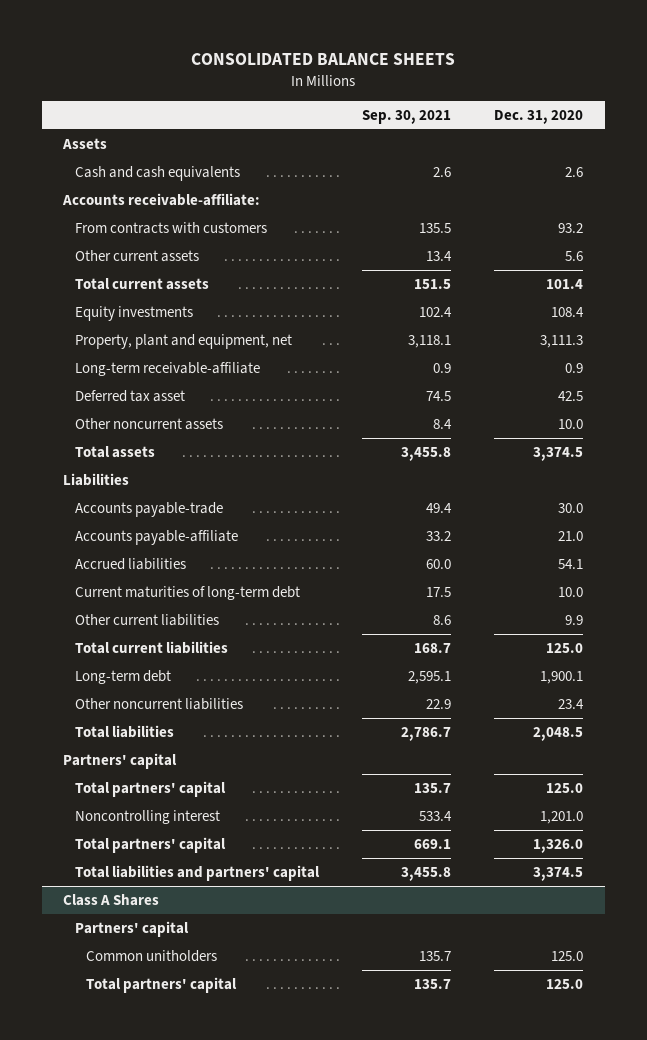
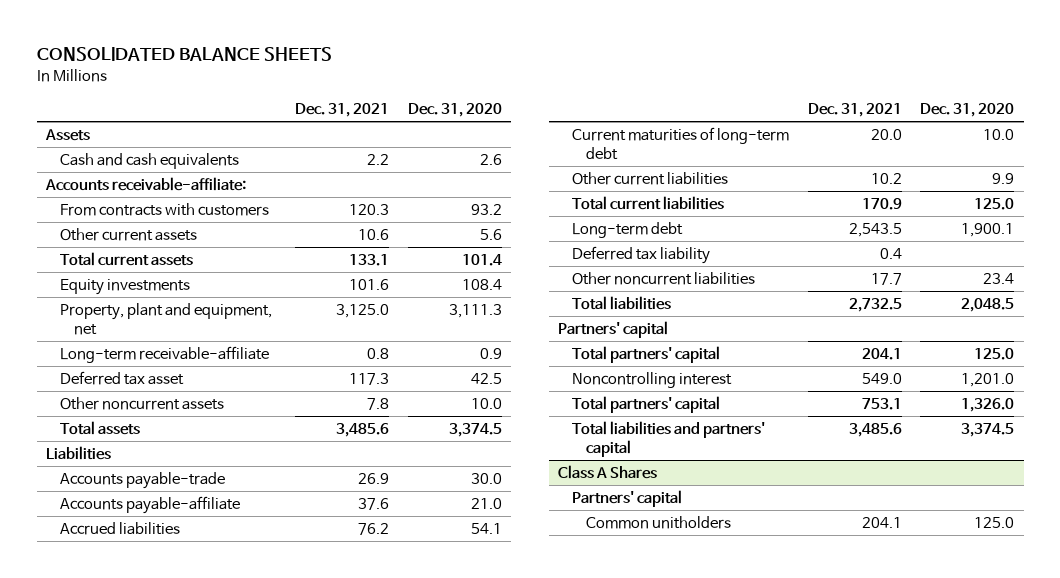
- | Sep. 30, 2021 | Dec. 31, 2020
+ | Dec. 31, 2021 | Dec. 31, 2020
+ Deferred tax liability | 0.4 |
@ Class A Shares
- Total partners' capital | 135.7 | 125.0

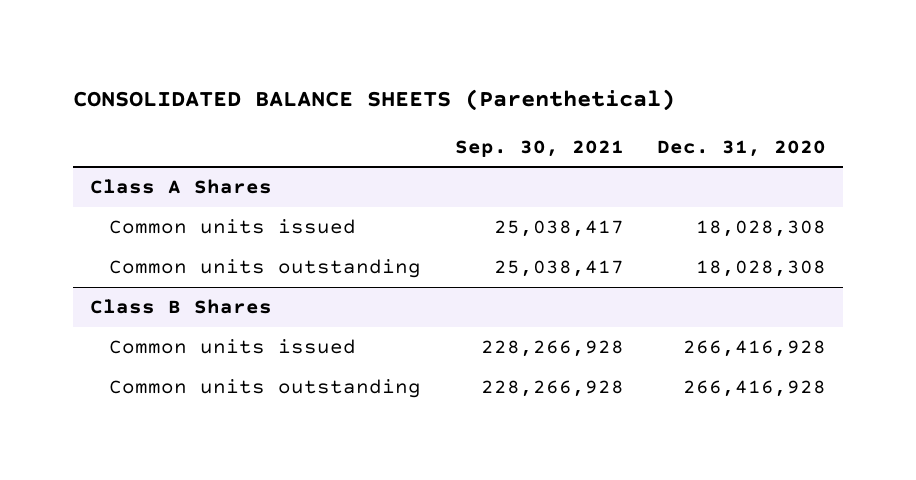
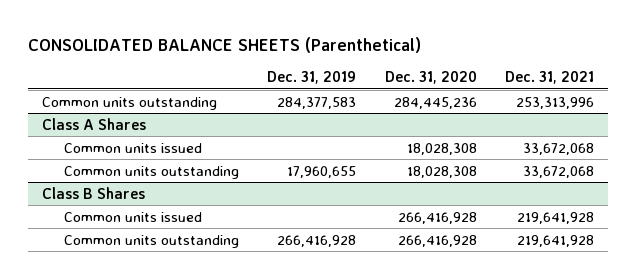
- | Sep. 30, 2021 | Dec. 31, 2020
+ | Dec. 31, 2019 | Dec. 31, 2020 | Dec. 31, 2021
+ Common units outstanding | 284,377,583 | 284,445,236 | 253,313,996

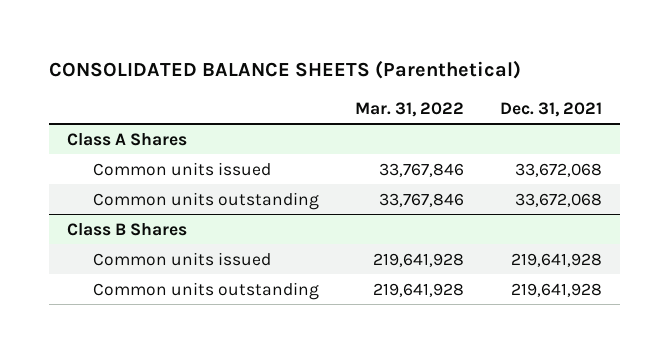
- | Dec. 31, 2019 | Dec. 31, 2020 | Dec. 31, 2021
+ | Mar. 31, 2022 | Dec. 31, 2021
- Common units outstanding | 284,377,583 | 284,445,236 | 253,313,996

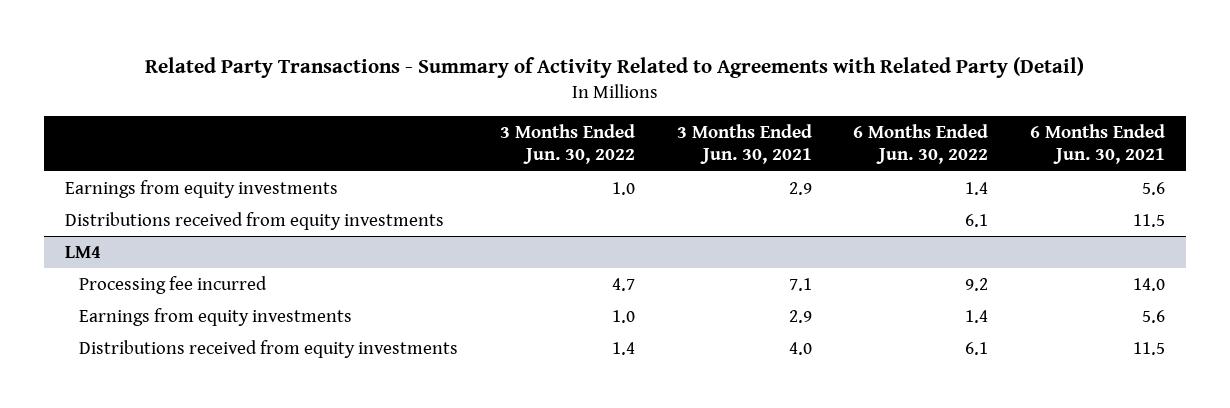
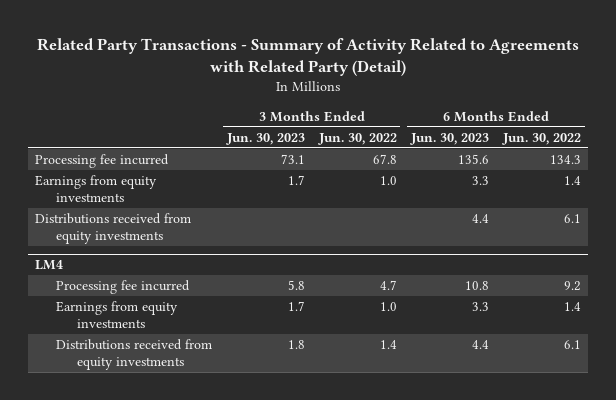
- | 3 Months Ended Jun. 30, 2022 | 3 Months Ended Jun. 30, 2021 | 6 Months Ended Jun. 30, 2022 | 6 Months Ended Jun. 30, 2021
+ | 3 Months Ended Jun. 30, 2023 | 3 Months Ended Jun. 30, 2022 | 6 Months Ended Jun. 30, 2023 | 6 Months Ended Jun. 30, 2022
+ Processing fee incurred | 73.1 | 67.8 | 135.6 | 134.3

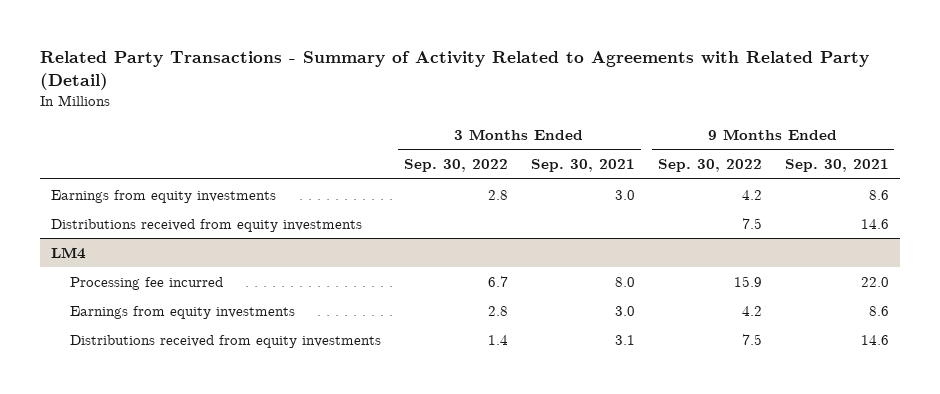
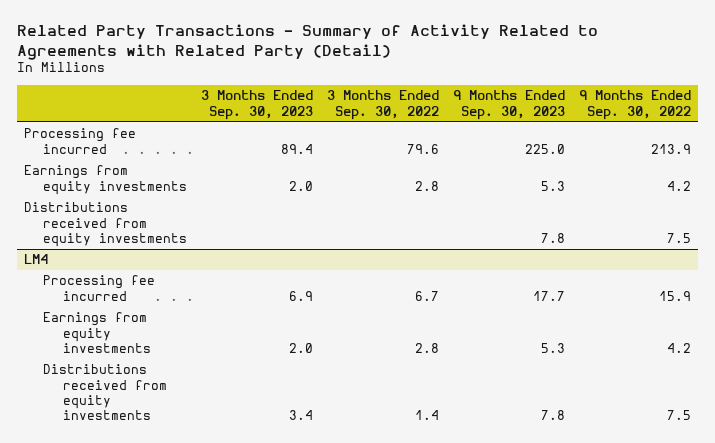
- | 3 Months Ended Sep. 30, 2022 | 3 Months Ended Sep. 30, 2021 | 9 Months Ended Sep. 30, 2022 | 9 Months Ended Sep. 30, 2021
+ | 3 Months Ended Sep. 30, 2023 | 3 Months Ended Sep. 30, 2022 | 9 Months Ended Sep. 30, 2023 | 9 Months Ended Sep. 30, 2022
+ Processing fee incurred | 89.4 | 79.6 | 225.0 | 213.9

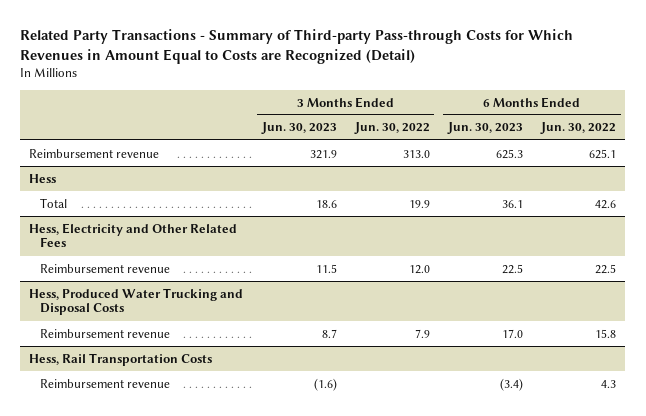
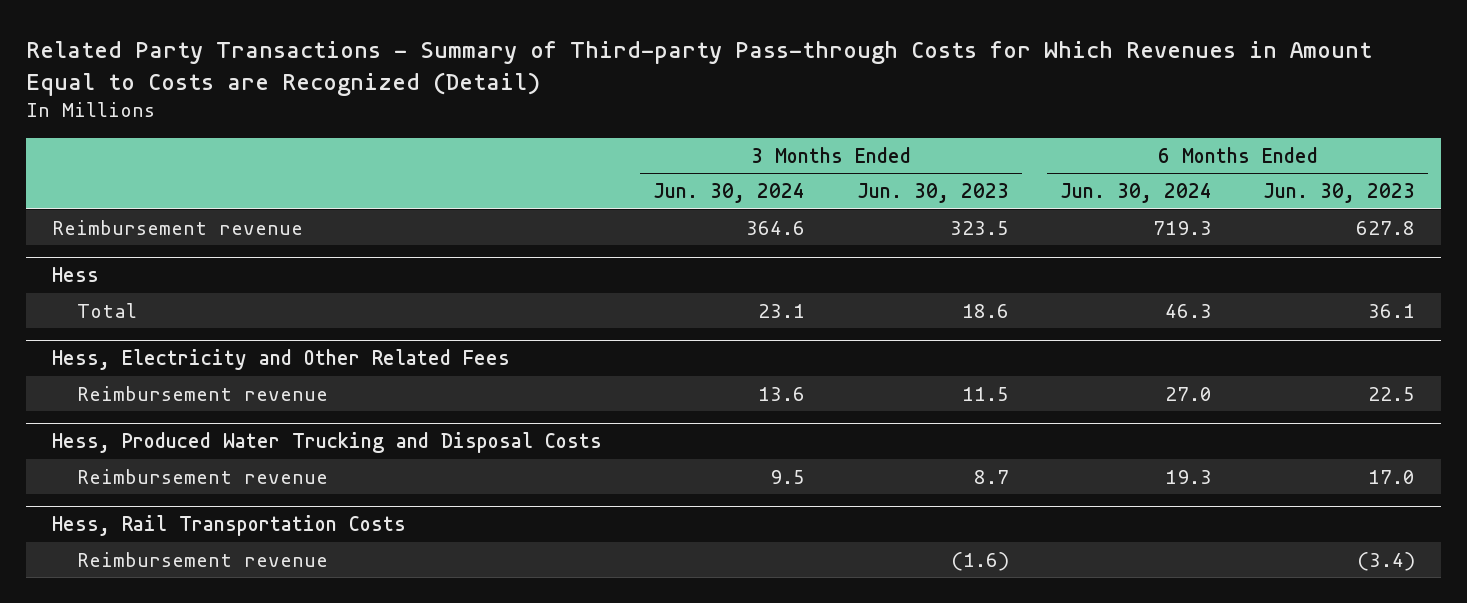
- | 3 Months Ended Jun. 30, 2023 | 3 Months Ended Jun. 30, 2022 | 6 Months Ended Jun. 30, 2023 | 6 Months Ended Jun. 30, 2022
+ | 3 Months Ended Jun. 30, 2024 | 3 Months Ended Jun. 30, 2023 | 6 Months Ended Jun. 30, 2024 | 6 Months Ended Jun. 30, 2023
- Reimbursement revenue | 321.9 | 313.0 | 625.3 | 625.1
+ Reimbursement revenue | 364.6 | 323.5 | 719.3 | 627.8

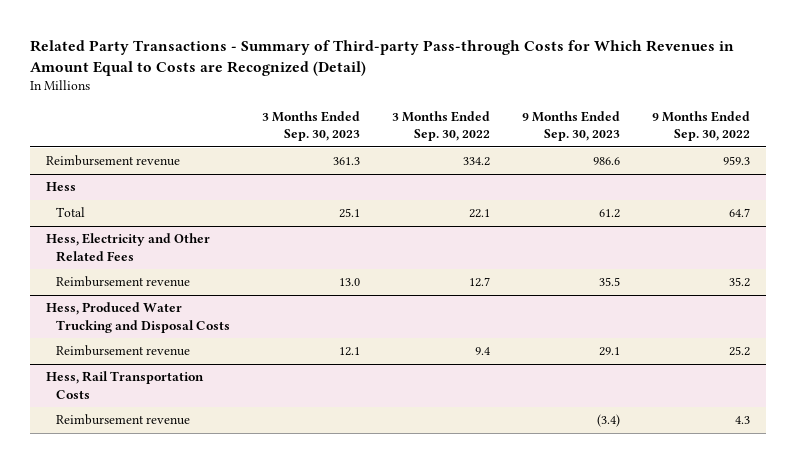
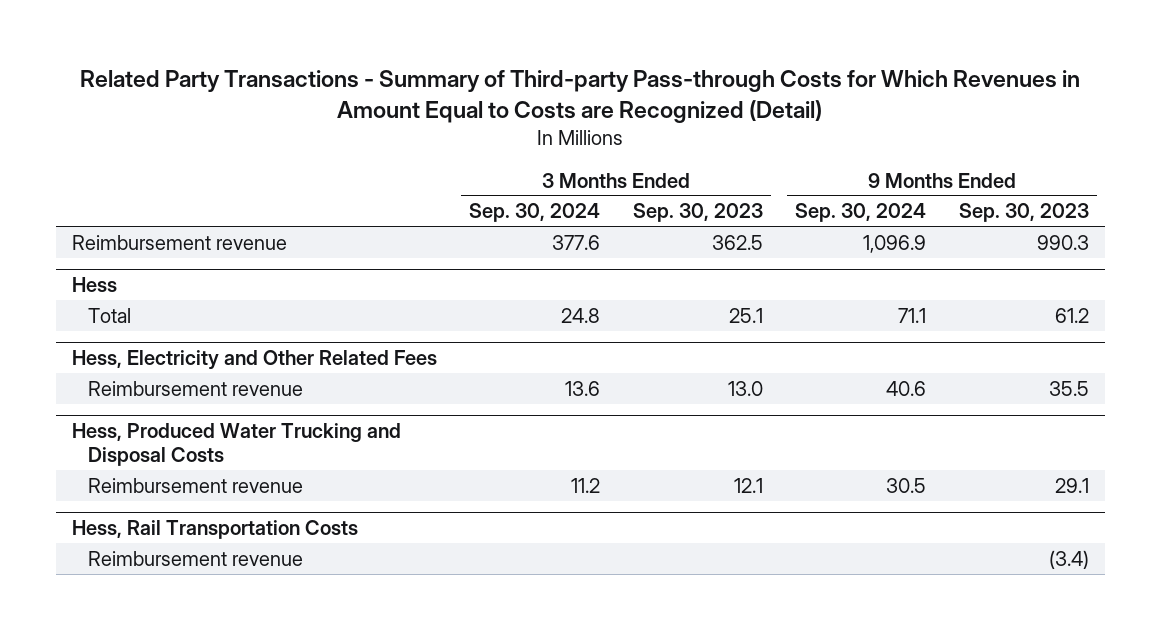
- | 3 Months Ended Sep. 30, 2023 | 3 Months Ended Sep. 30, 2022 | 9 Months Ended Sep. 30, 2023 | 9 Months Ended Sep. 30, 2022
+ | 3 Months Ended Sep. 30, 2024 | 3 Months Ended Sep. 30, 2023 | 9 Months Ended Sep. 30, 2024 | 9 Months Ended Sep. 30, 2023
- Reimbursement revenue | 361.3 | 334.2 | 986.6 | 959.3
+ Reimbursement revenue | 377.6 | 362.5 | 1,096.9 | 990.3

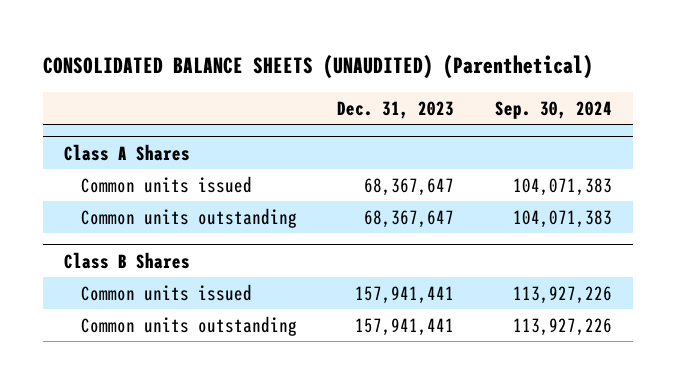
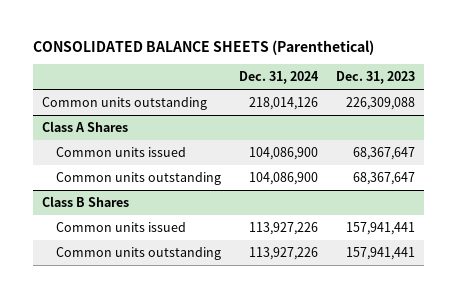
- CONSOLIDATED BALANCE SHEETS (UNAUDITED) (Parenthetical)
+ CONSOLIDATED BALANCE SHEETS (Parenthetical)
- | Dec. 31, 2023 | Sep. 30, 2024
+ | Dec. 31, 2024 | Dec. 31, 2023
+ Common units outstanding | 218,014,126 | 226,309,088

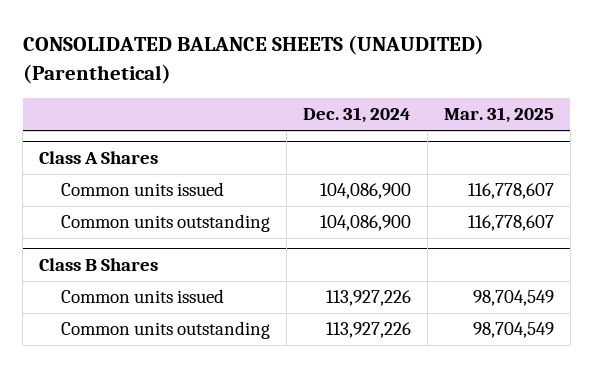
- CONSOLIDATED BALANCE SHEETS (Parenthetical)
+ CONSOLIDATED BALANCE SHEETS (UNAUDITED) (Parenthetical)
- | Dec. 31, 2024 | Dec. 31, 2023
+ | Dec. 31, 2024 | Mar. 31, 2025
- Common units outstanding | 218,014,126 | 226,309,088

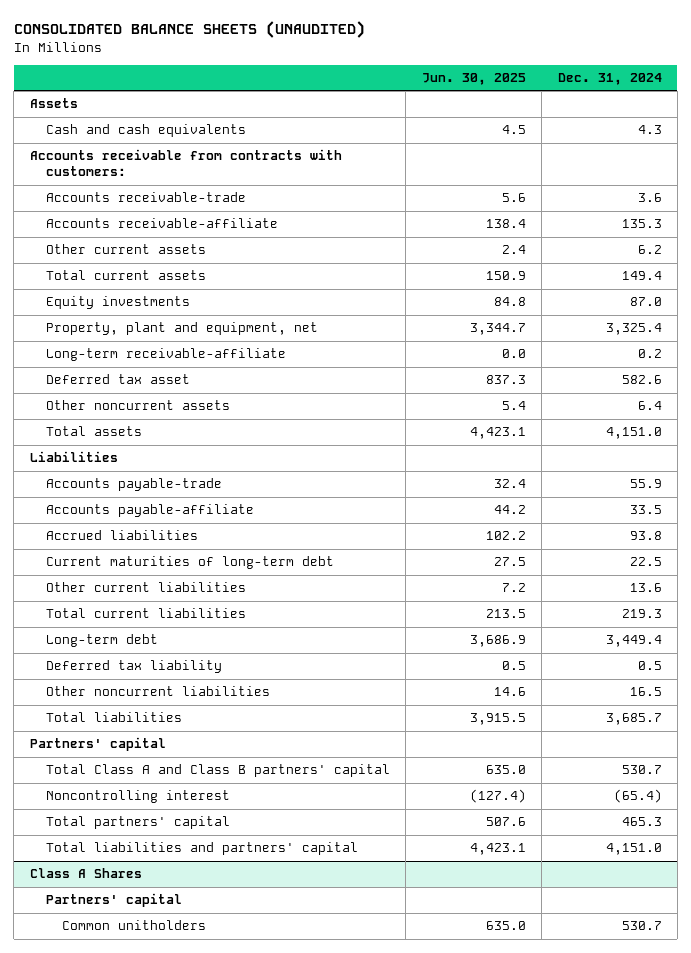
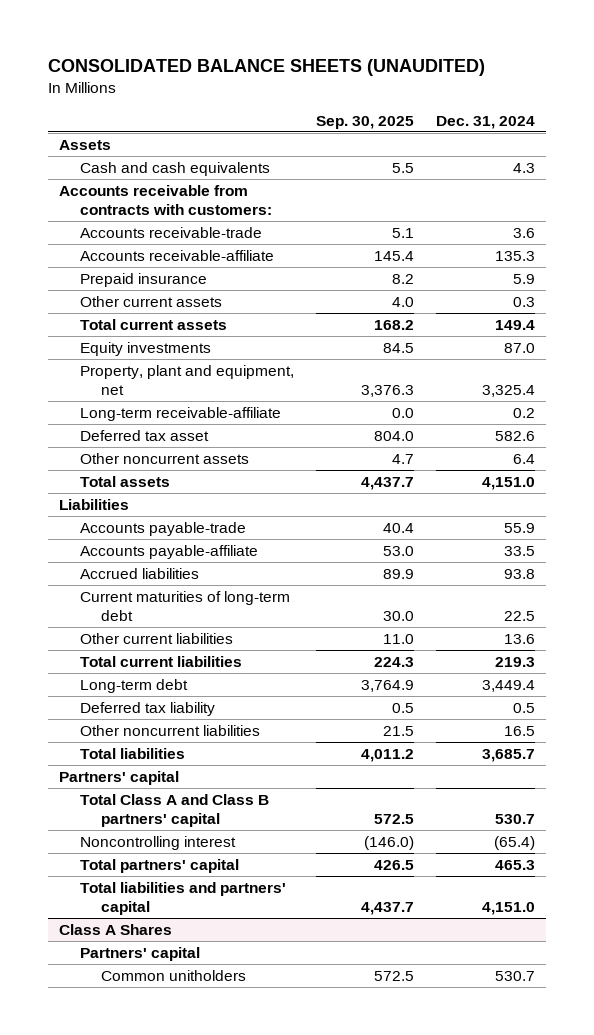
- | Jun. 30, 2025 | Dec. 31, 2024
+ | Sep. 30, 2025 | Dec. 31, 2024
- Other current assets | 2.4 | 6.2
+ Prepaid insurance | 8.2 | 5.9
+ Other current assets | 4.0 | 0.3

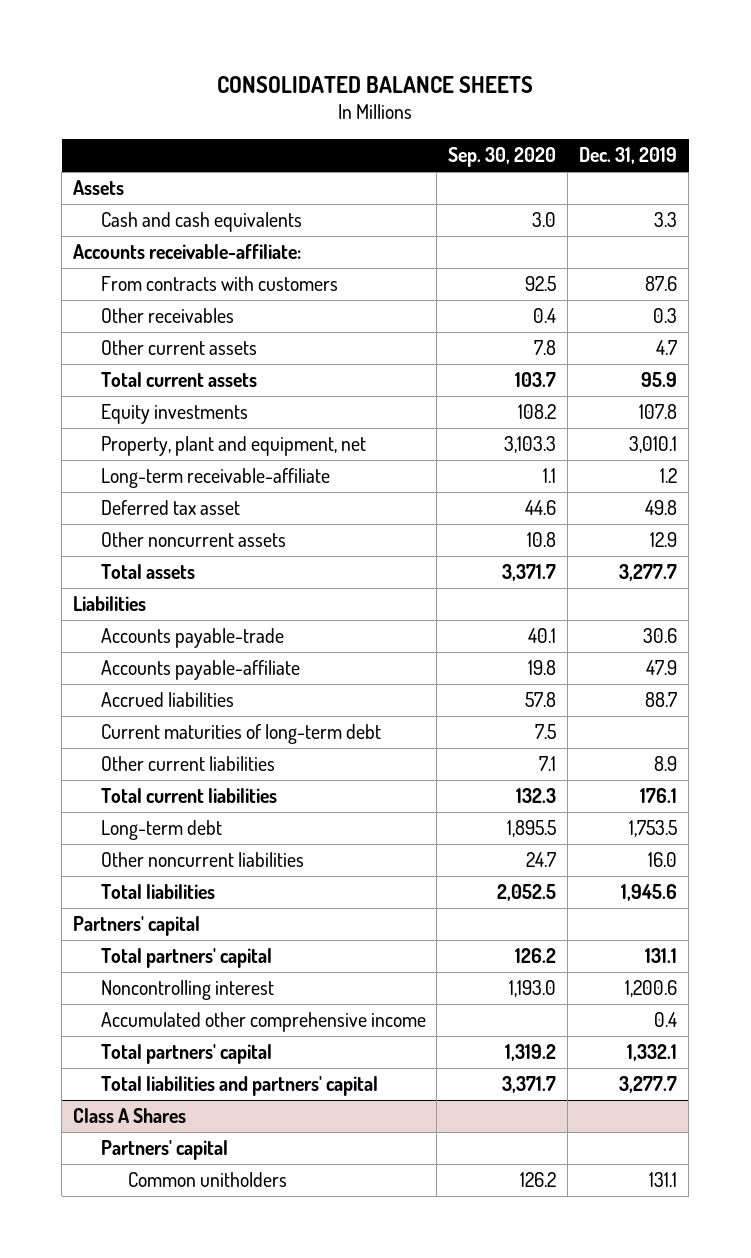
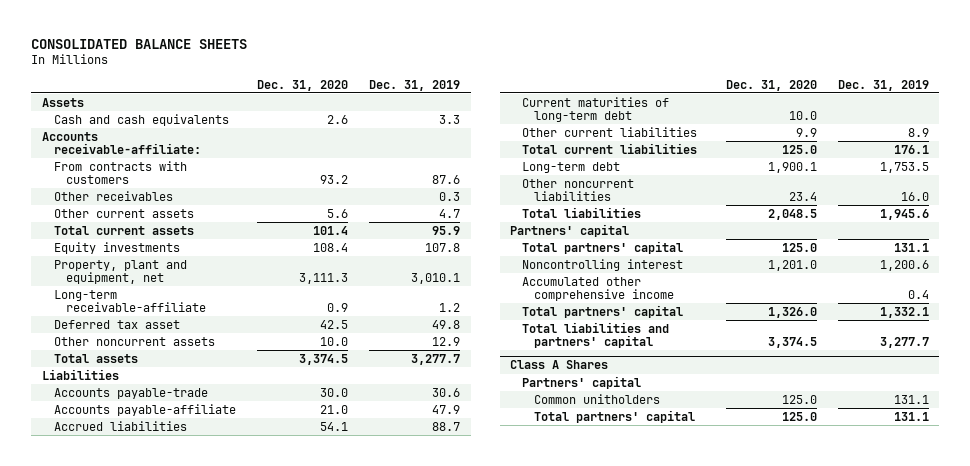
- | Sep. 30, 2020 | Dec. 31, 2019
+ | Dec. 31, 2020 | Dec. 31, 2019
@ Class A Shares
+ Total partners' capital | 125.0 | 131.1

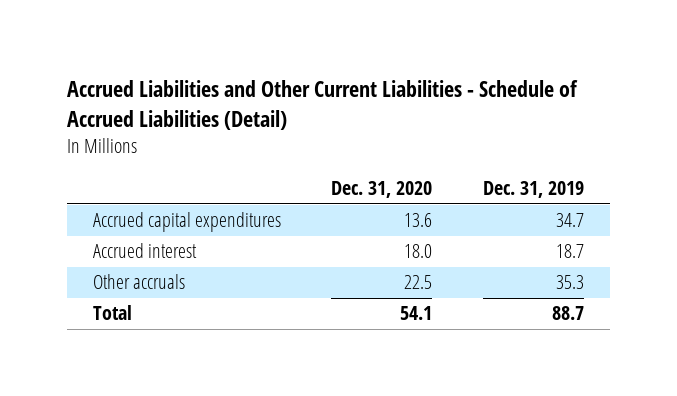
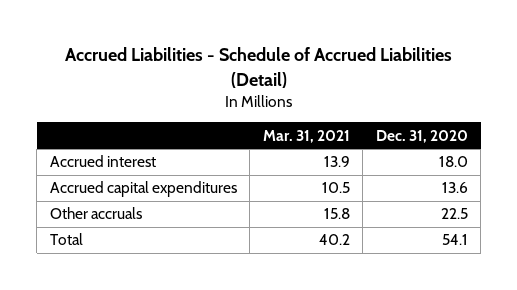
- Accrued Liabilities and Other Current Liabilities - Schedule of Accrued Liabilities (Detail)
+ Accrued Liabilities - Schedule of Accrued Liabilities (Detail)
- | Dec. 31, 2020 | Dec. 31, 2019
+ | Mar. 31, 2021 | Dec. 31, 2020
moved down: Accrued capital expenditures | 10.5 | 13.6

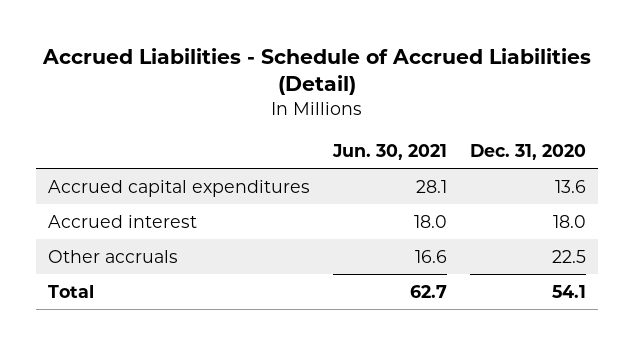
- | Mar. 31, 2021 | Dec. 31, 2020
+ | Jun. 30, 2021 | Dec. 31, 2020
moved down: Accrued interest | 18.0 | 18.0

